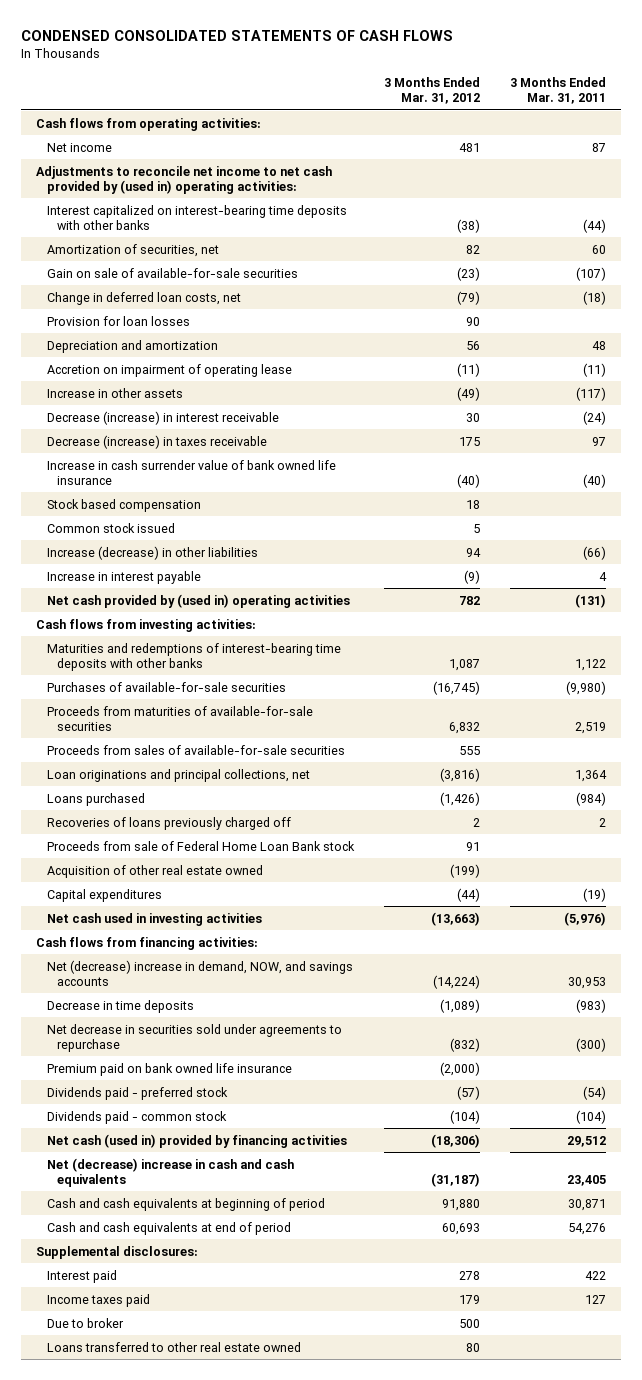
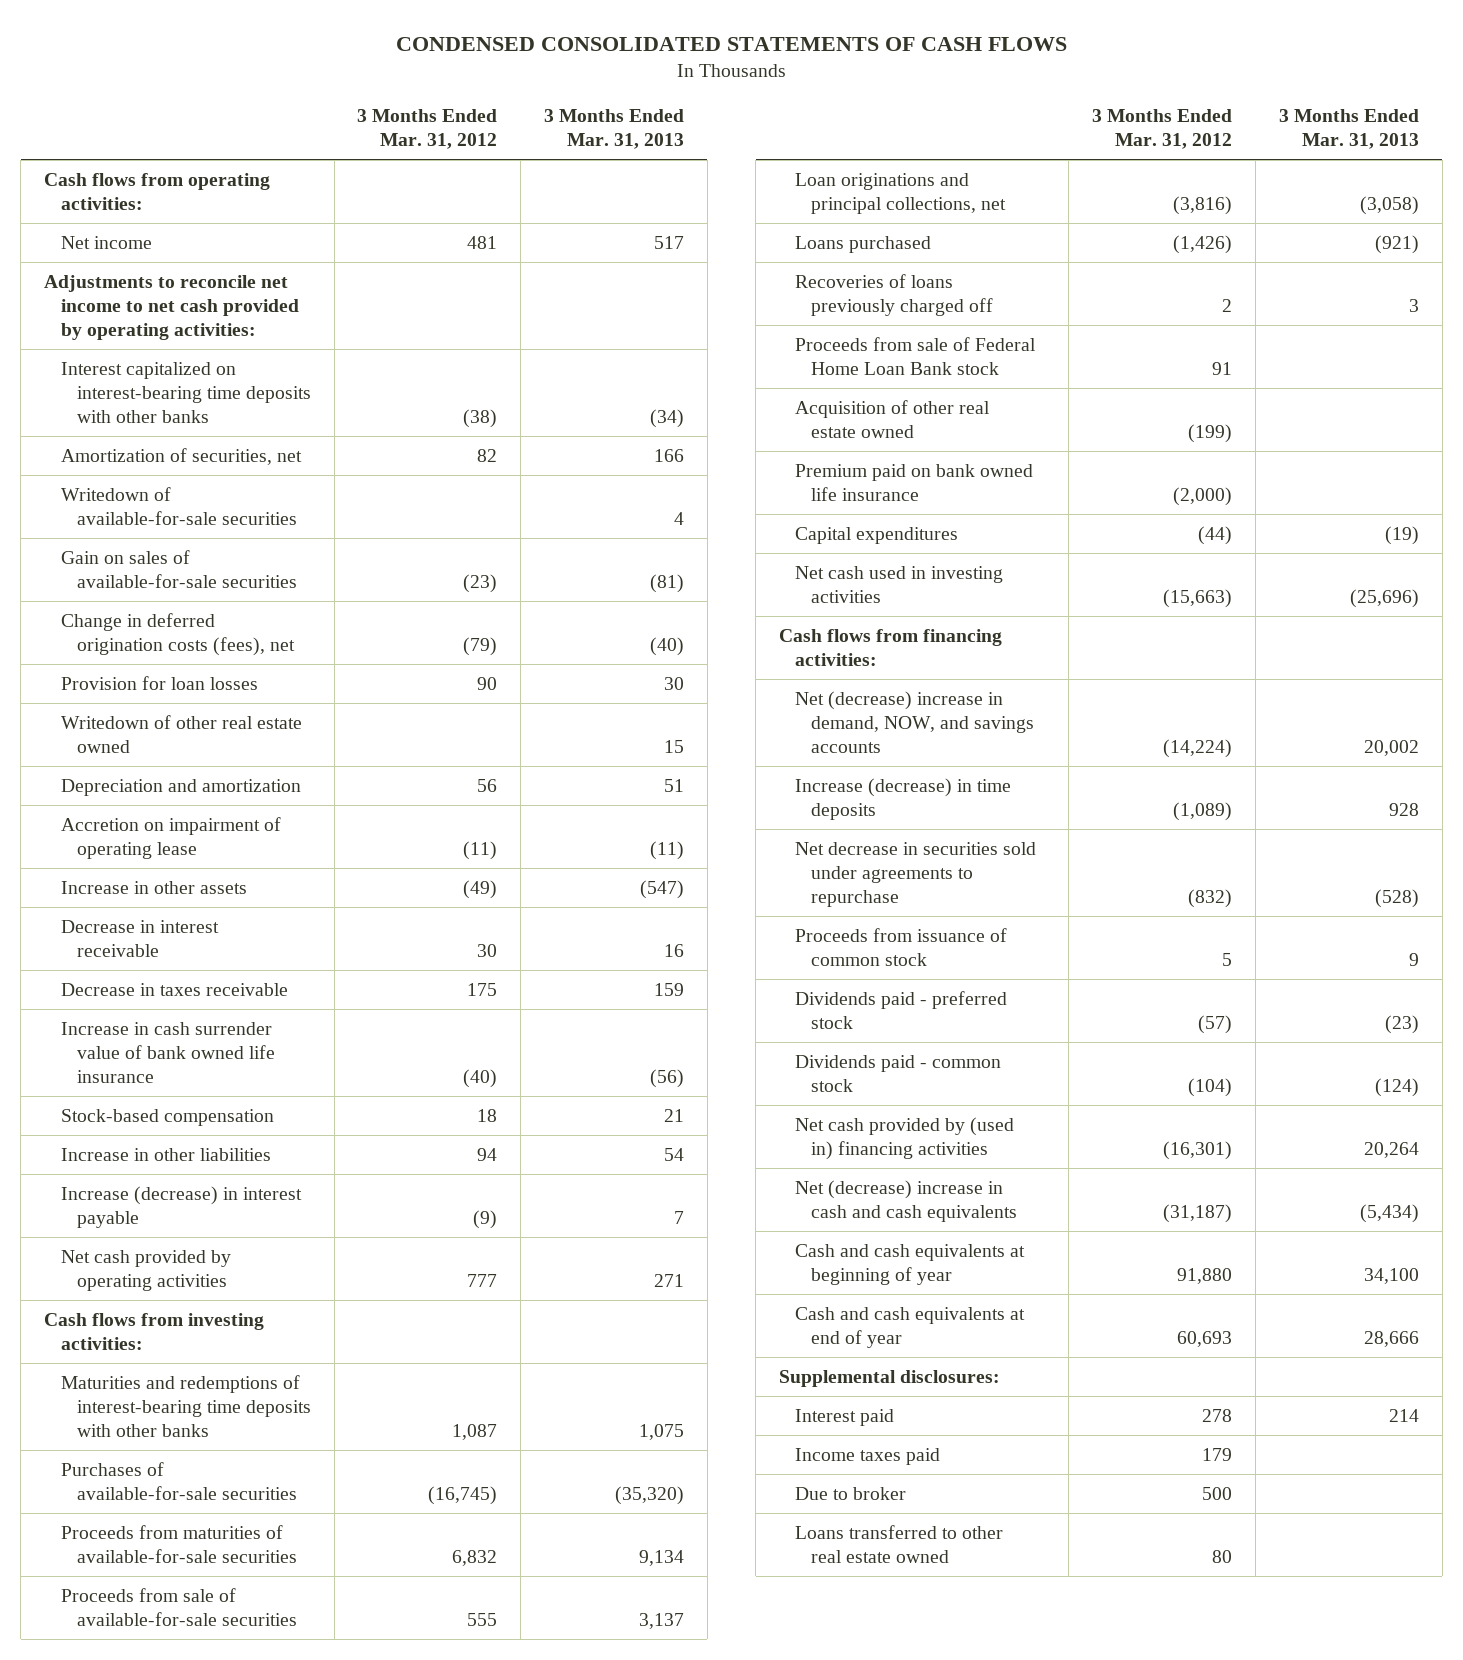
- | 3 Months Ended Mar. 31, 2012 | 3 Months Ended Mar. 31, 2011
+ | 3 Months Ended Mar. 31, 2012 | 3 Months Ended Mar. 31, 2013
- Adjustments to reconcile net income to net cash provided by (used in) operating activities:
+ Adjustments to reconcile net income to net cash provided by operating activities:
- Gain on sale of available-for-sale securities | (23) | (107)
- Change in deferred loan costs, net | (79) | (18)
+ Writedown of available-for-sale securities | | 4
+ Gain on sales of available-for-sale securities | (23) | (81)
+ Change in deferred origination costs (fees), net | (79) | (40)
+ Writedown of other real estate owned | | 15
- Decrease (increase) in interest receivable | 30 | (24)
- Decrease (increase) in taxes receivable | 175 | 97
+ Decrease in interest receivable | 30 | 16
+ Decrease in taxes receivable | 175 | 159
- Stock based compensation | 18 |
- Common stock issued | 5 |
- Increase (decrease) in other liabilities | 94 | (66)
- Increase in interest payable | (9) | 4
- Net cash provided by (used in) operating activities | 782 | (131)
+ Stock-based compensation | 18 | 21
+ Increase in other liabilities | 94 | 54
+ Increase (decrease) in interest payable | (9) | 7
+ Net cash provided by operating activities | 777 | 271
- Proceeds from sales of available-for-sale securities | 555 |
+ Proceeds from sale of available-for-sale securities | 555 | 3,137
moved up: Premium paid on bank owned life insurance | (2,000) |
- Net cash used in investing activities | (13,663) | (5,976)
+ Net cash used in investing activities | (15,663) | (25,696)
- Decrease in time deposits | (1,089) | (983)
+ Increase (decrease) in time deposits | (1,089) | 928
+ Proceeds from issuance of common stock | 5 | 9
- Net cash (used in) provided by financing activities | (18,306) | 29,512
+ Net cash provided by (used in) financing activities | (16,301) | 20,264
- Cash and cash equivalents at beginning of period | 91,880 | 30,871
- Cash and cash equivalents at end of period | 60,693 | 54,276
+ Cash and cash equivalents at beginning of year | 91,880 | 34,100
+ Cash and cash equivalents at end of year | 60,693 | 28,666

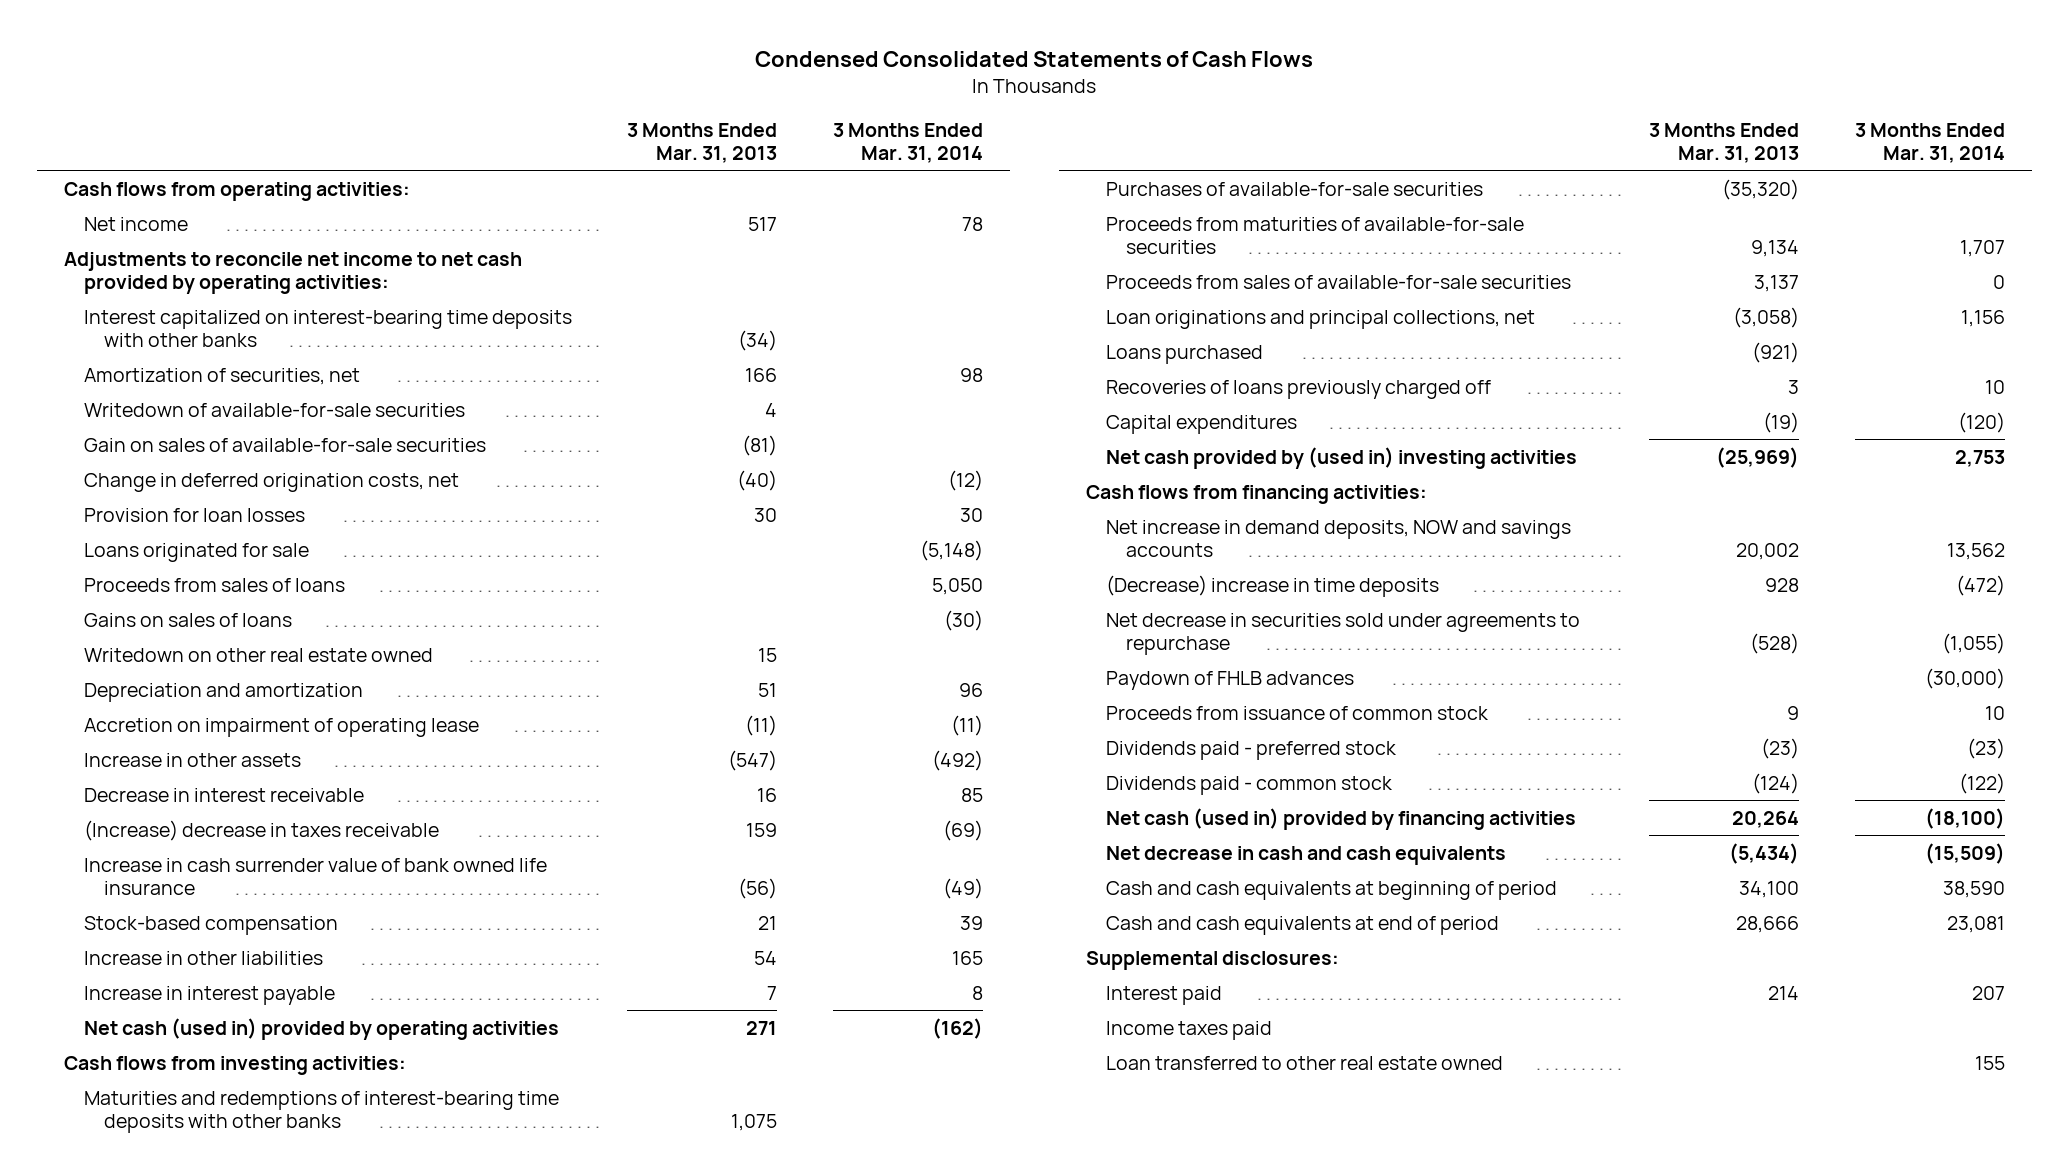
- CONDENSED CONSOLIDATED STATEMENTS OF CASH FLOWS
+ Condensed Consolidated Statements of Cash Flows
- | 3 Months Ended Mar. 31, 2012 | 3 Months Ended Mar. 31, 2013
+ | 3 Months Ended Mar. 31, 2013 | 3 Months Ended Mar. 31, 2014
- Change in deferred origination costs (fees), net | (79) | (40)
+ Change in deferred origination costs, net | (40) | (12)
- Writedown of other real estate owned | | 15
+ Loans originated for sale | | (5,148)
+ Proceeds from sales of loans | | 5,050
+ Gains on sales of loans | | (30)
+ Writedown on other real estate owned | 15 |
- Decrease in taxes receivable | 175 | 159
+ (Increase) decrease in taxes receivable | 159 | (69)
- Increase (decrease) in interest payable | (9) | 7
- Net cash provided by operating activities | 777 | 271
+ Increase in interest payable | 7 | 8
+ Net cash (used in) provided by operating activities | 271 | (162)
- Proceeds from sale of available-for-sale securities | 555 | 3,137
+ Proceeds from sales of available-for-sale securities | 3,137 | 0
- Proceeds from sale of Federal Home Loan Bank stock | 91 |
- Acquisition of other real estate owned | (199) |
- Premium paid on bank owned life insurance | (2,000) |
- Net cash used in investing activities | (15,663) | (25,696)
+ Net cash provided by (used in) investing activities | (25,969) | 2,753
- Net (decrease) increase in demand, NOW, and savings accounts | (14,224) | 20,002
- Increase (decrease) in time deposits | (1,089) | 928
+ Net increase in demand deposits, NOW and savings accounts | 20,002 | 13,562
+ (Decrease) increase in time deposits | 928 | (472)
+ Paydown of FHLB advances | | (30,000)
- Net cash provided by (used in) financing activities | (16,301) | 20,264
- Net (decrease) increase in cash and cash equivalents | (31,187) | (5,434)
- Cash and cash equivalents at beginning of year | 91,880 | 34,100
- Cash and cash equivalents at end of year | 60,693 | 28,666
+ Net cash (used in) provided by financing activities | 20,264 | (18,100)
+ Net decrease in cash and cash equivalents | (5,434) | (15,509)
+ Cash and cash equivalents at beginning of period | 34,100 | 38,590
+ Cash and cash equivalents at end of period | 28,666 | 23,081
- Due to broker | 500 |
- Loans transferred to other real estate owned | 80 |
+ Loan transferred to other real estate owned | | 155

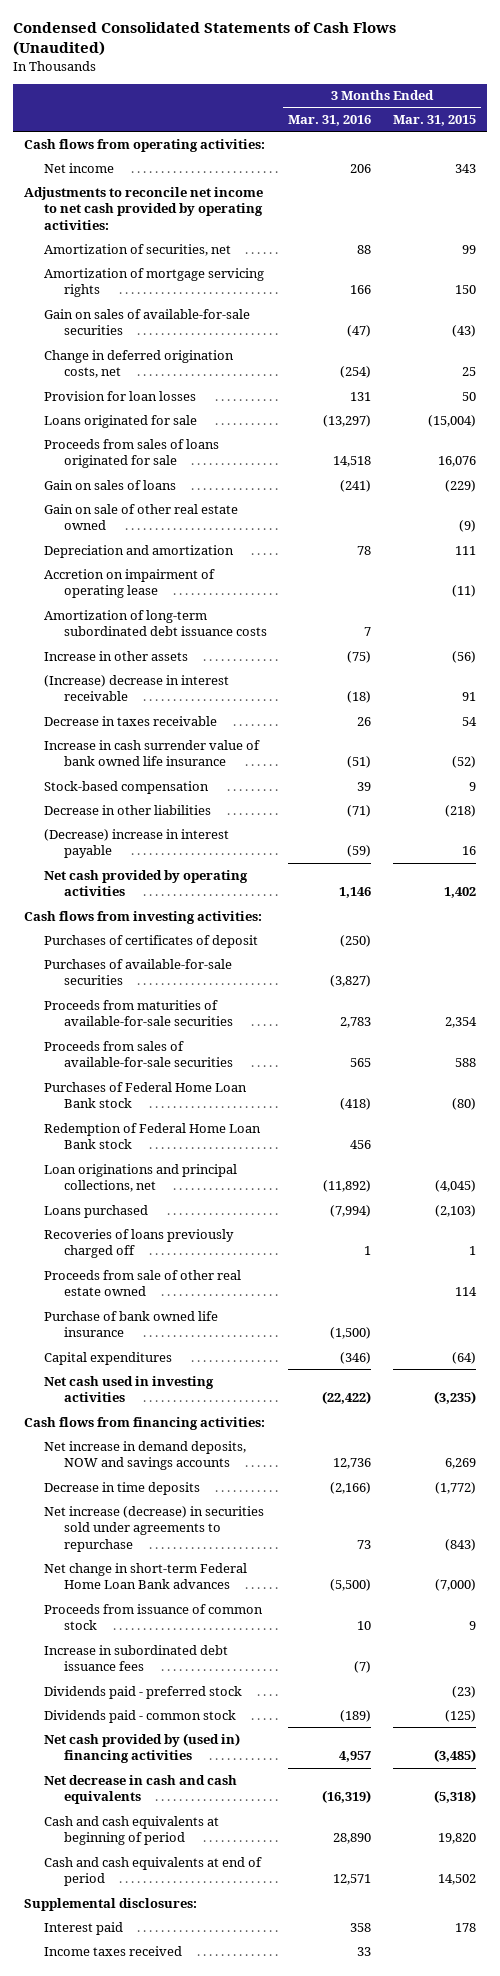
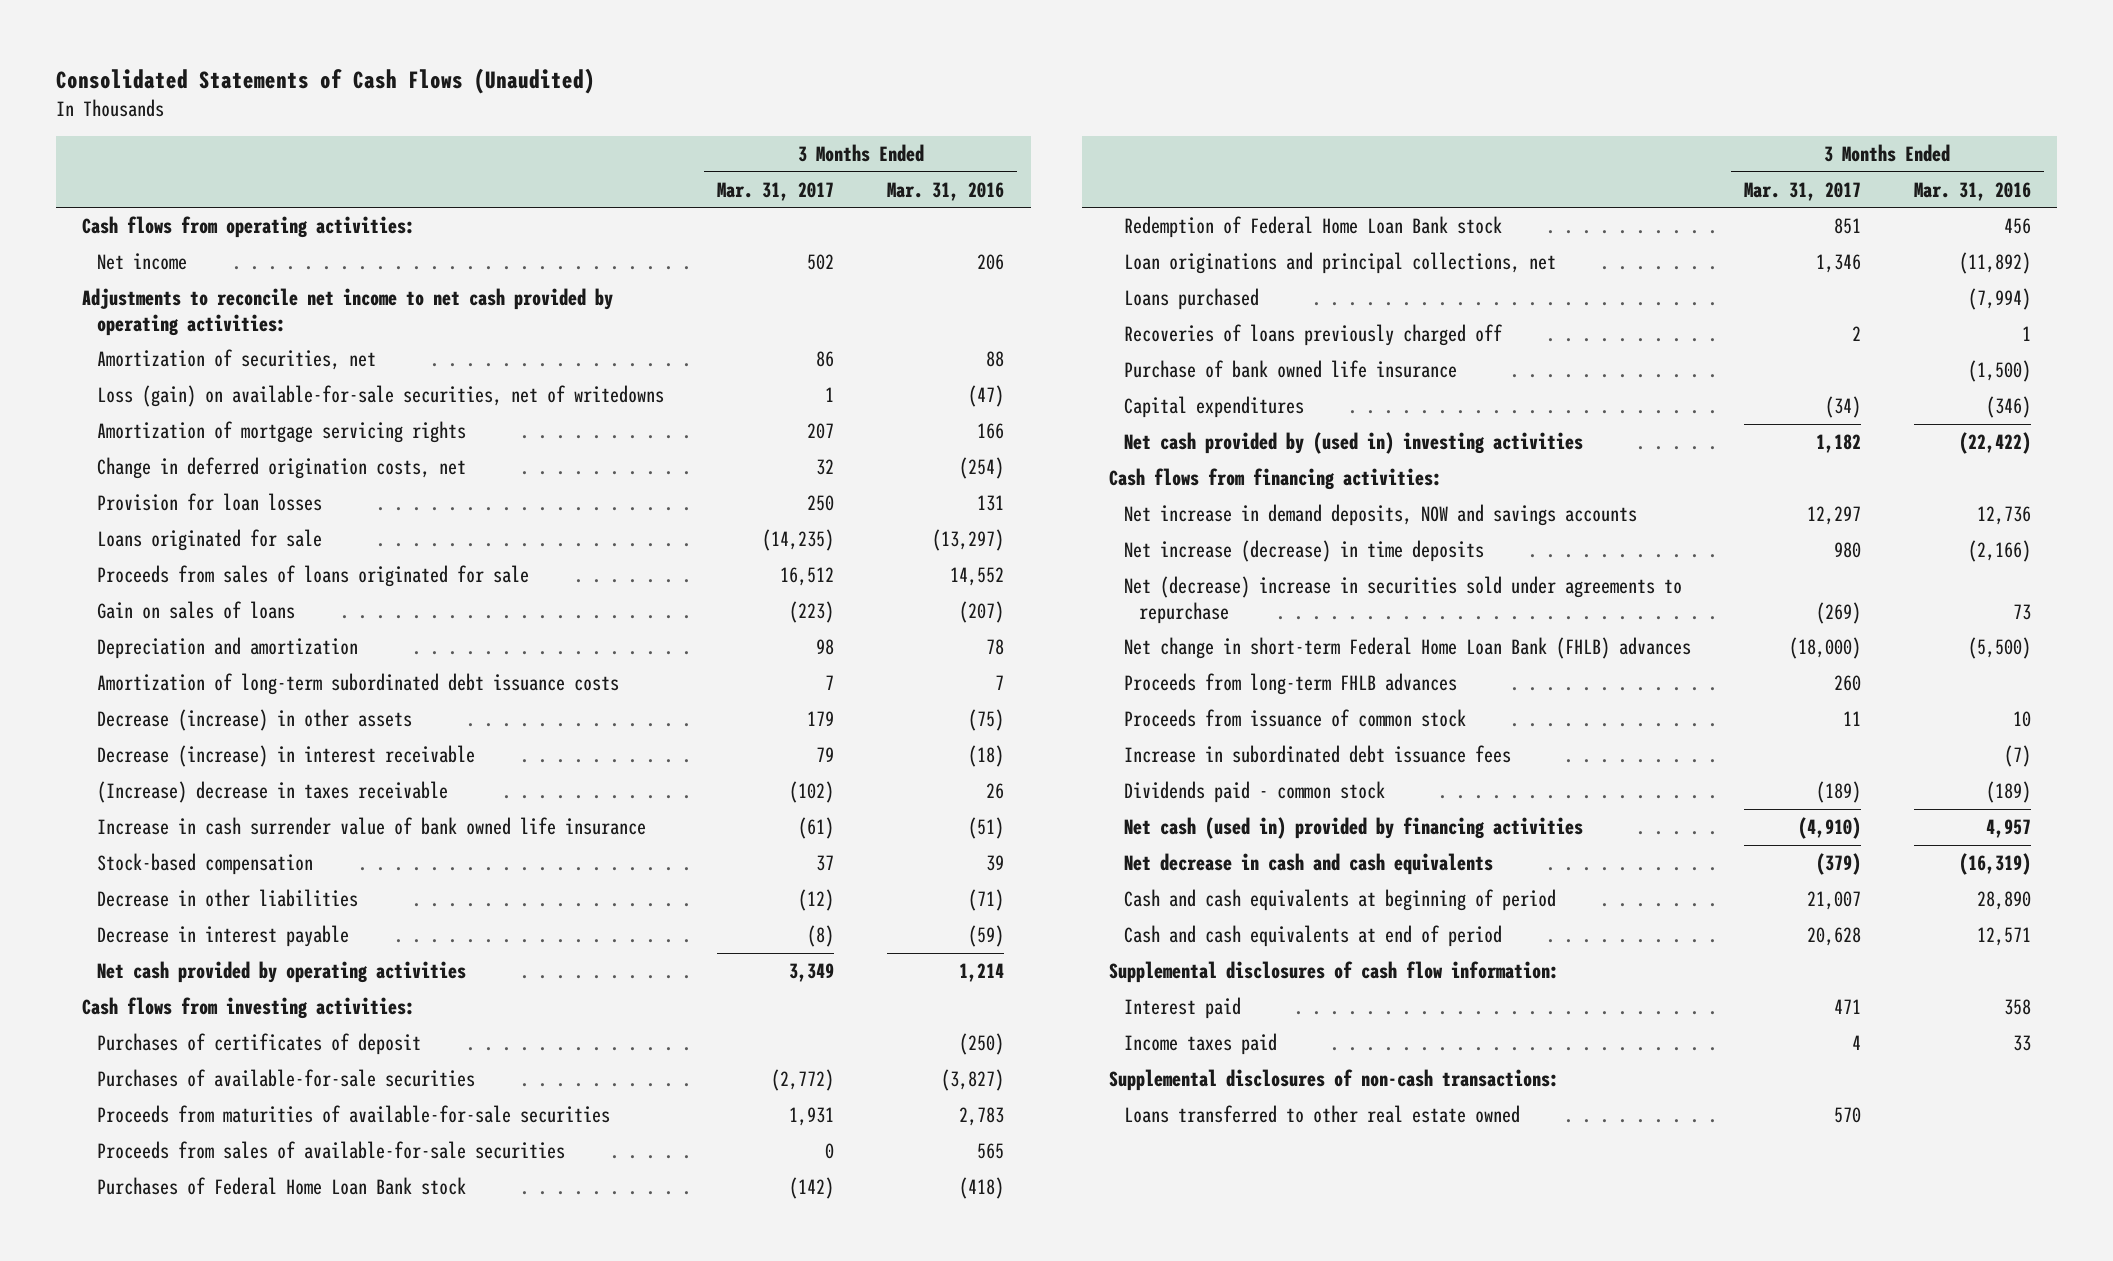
- Condensed Consolidated Statements of Cash Flows (Unaudited)
+ Consolidated Statements of Cash Flows (Unaudited)
- | 3 Months Ended Mar. 31, 2016 | 3 Months Ended Mar. 31, 2015
+ | 3 Months Ended Mar. 31, 2017 | 3 Months Ended Mar. 31, 2016
+ Loss (gain) on available-for-sale securities, net of writedowns | 1 | (47)
- Gain on sales of available-for-sale securities | (47) | (43)
- Proceeds from sales of loans originated for sale | 14,518 | 16,076
- Gain on sales of loans | (241) | (229)
- Gain on sale of other real estate owned | | (9)
+ Proceeds from sales of loans originated for sale | 16,512 | 14,552
+ Gain on sales of loans | (223) | (207)
- Accretion on impairment of operating lease | | (11)
- Increase in other assets | (75) | (56)
- (Increase) decrease in interest receivable | (18) | 91
- Decrease in taxes receivable | 26 | 54
+ Decrease (increase) in other assets | 179 | (75)
+ Decrease (increase) in interest receivable | 79 | (18)
+ (Increase) decrease in taxes receivable | (102) | 26
- (Decrease) increase in interest payable | (59) | 16
- Net cash provided by operating activities | 1,146 | 1,402
+ Decrease in interest payable | (8) | (59)
+ Net cash provided by operating activities | 3,349 | 1,214
- Proceeds from sale of other real estate owned | | 114
- Net cash used in investing activities | (22,422) | (3,235)
+ Net cash provided by (used in) investing activities | 1,182 | (22,422)
- Decrease in time deposits | (2,166) | (1,772)
- Net increase (decrease) in securities sold under agreements to repurchase | 73 | (843)
- Net change in short-term Federal Home Loan Bank advances | (5,500) | (7,000)
+ Net increase (decrease) in time deposits | 980 | (2,166)
+ Net (decrease) increase in securities sold under agreements to repurchase | (269) | 73
+ Net change in short-term Federal Home Loan Bank (FHLB) advances | (18,000) | (5,500)
+ Proceeds from long-term FHLB advances | 260 |
- Dividends paid - preferred stock | | (23)
- Net cash provided by (used in) financing activities | 4,957 | (3,485)
+ Net cash (used in) provided by financing activities | (4,910) | 4,957
- Supplemental disclosures:
+ Supplemental disclosures of cash flow information:
- Income taxes received | 33 |
+ Income taxes paid | 4 | 33
+ Supplemental disclosures of non-cash transactions:
+ Loans transferred to other real estate owned | 570 |

